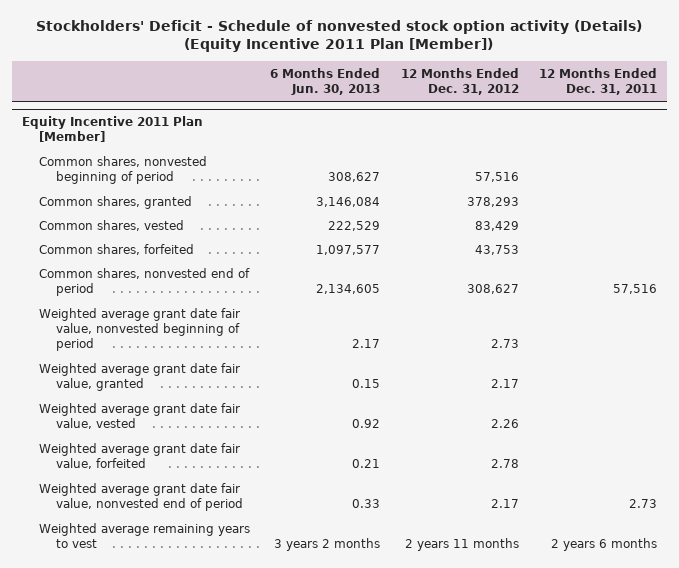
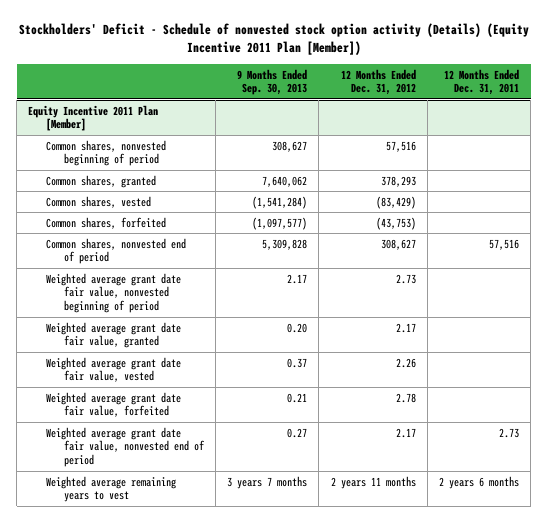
- | 6 Months Ended Jun. 30, 2013 | 12 Months Ended Dec. 31, 2012 | 12 Months Ended Dec. 31, 2011
+ | 9 Months Ended Sep. 30, 2013 | 12 Months Ended Dec. 31, 2012 | 12 Months Ended Dec. 31, 2011
@ Equity Incentive 2011 Plan [Member]
- Common shares, vested | 222,529 | 83,429 |
- Common shares, forfeited | 1,097,577 | 43,753 |
+ Common shares, vested | (1,541,284) | (83,429) |
+ Common shares, forfeited | (1,097,577) | (43,753) |

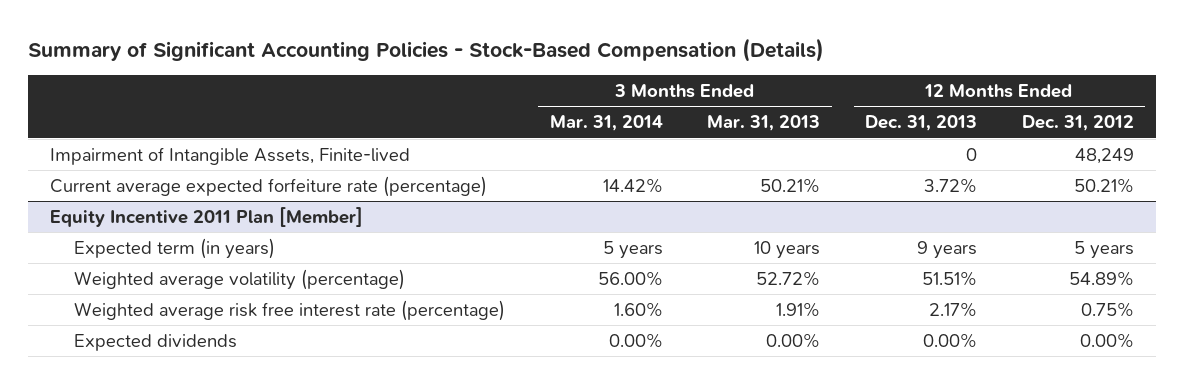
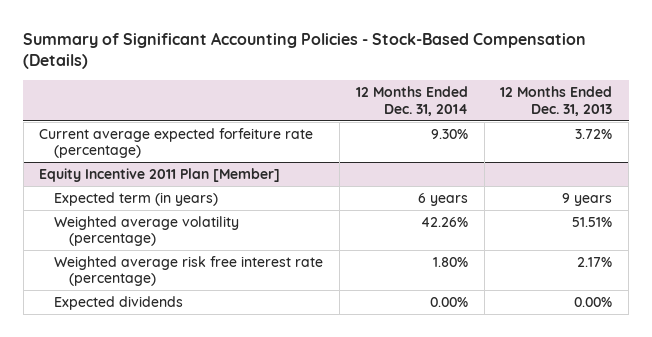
- | 3 Months Ended Mar. 31, 2014 | 3 Months Ended Mar. 31, 2013 | 12 Months Ended Dec. 31, 2013 | 12 Months Ended Dec. 31, 2012
+ | 12 Months Ended Dec. 31, 2014 | 12 Months Ended Dec. 31, 2013
- Impairment of Intangible Assets, Finite-lived | | | 0 | 48,249

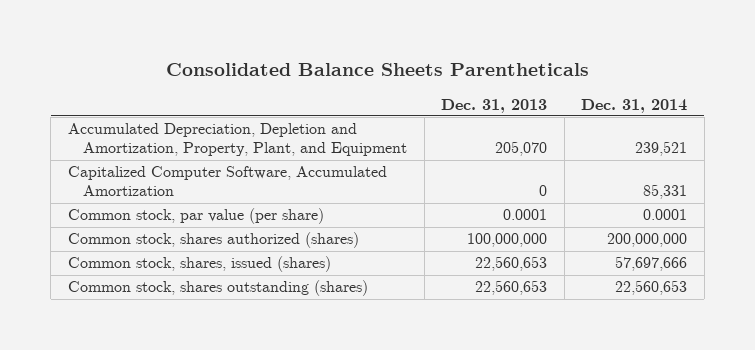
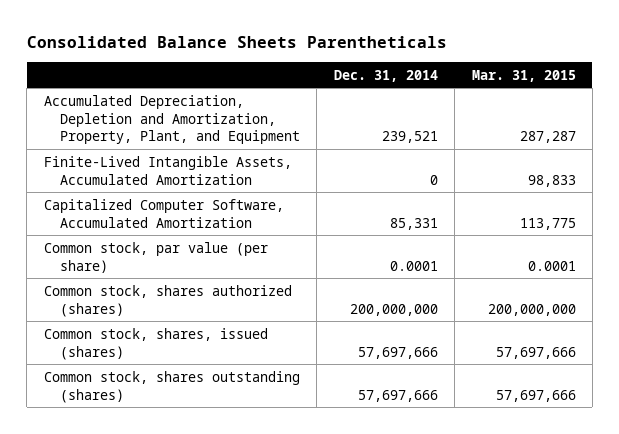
- | Dec. 31, 2013 | Dec. 31, 2014
+ | Dec. 31, 2014 | Mar. 31, 2015
+ Finite-Lived Intangible Assets, Accumulated Amortization | 0 | 98,833
- Common stock, shares outstanding (shares) | 22,560,653 | 22,560,653
+ Common stock, shares outstanding (shares) | 57,697,666 | 57,697,666

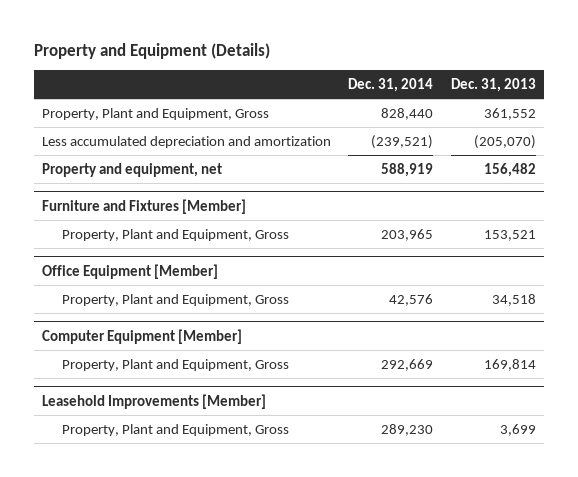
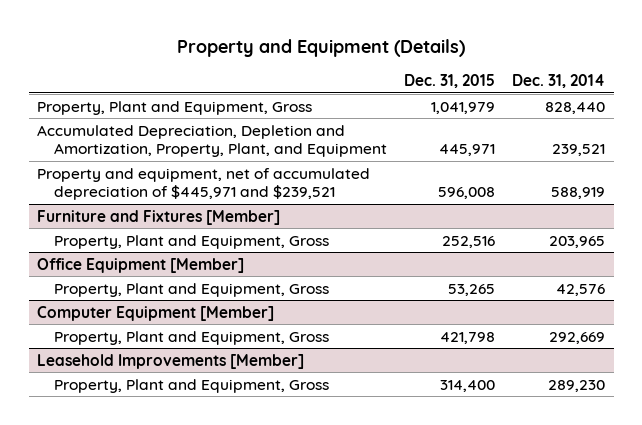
- | Dec. 31, 2014 | Dec. 31, 2013
+ | Dec. 31, 2015 | Dec. 31, 2014
- Less accumulated depreciation and amortization | (239,521) | (205,070)
- Property and equipment, net | 588,919 | 156,482
+ Accumulated Depreciation, Depletion and Amortization, Property, Plant, and Equipment | 445,971 | 239,521
+ Property and equipment, net of accumulated depreciation of $445,971 and $239,521 | 596,008 | 588,919

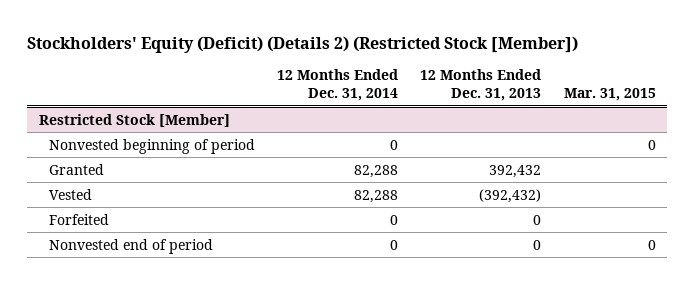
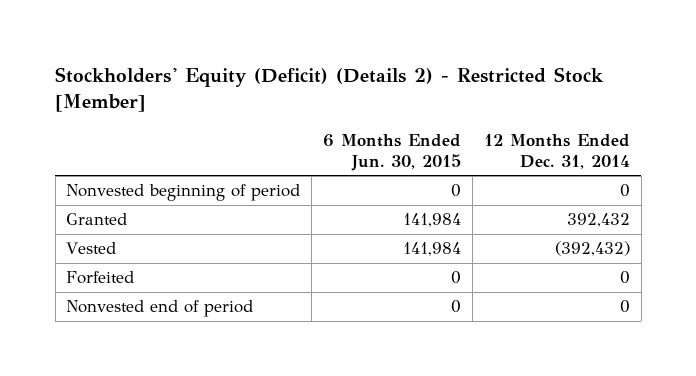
- Stockholders' Equity (Deficit) (Details 2) (Restricted Stock [Member])
+ Stockholders' Equity (Deficit) (Details 2) - Restricted Stock [Member]
- | 12 Months Ended Dec. 31, 2014 | 12 Months Ended Dec. 31, 2013 | Mar. 31, 2015
+ | 6 Months Ended Jun. 30, 2015 | 12 Months Ended Dec. 31, 2014
- Restricted Stock [Member]
- Granted | 82,288 | 392,432 |
- Vested | 82,288 | (392,432) |
+ Granted | 141,984 | 392,432
+ Vested | 141,984 | (392,432)

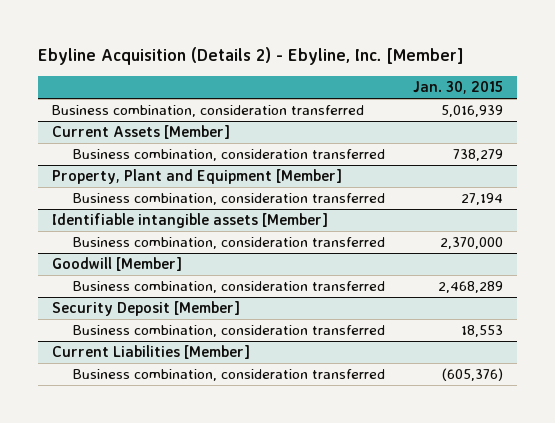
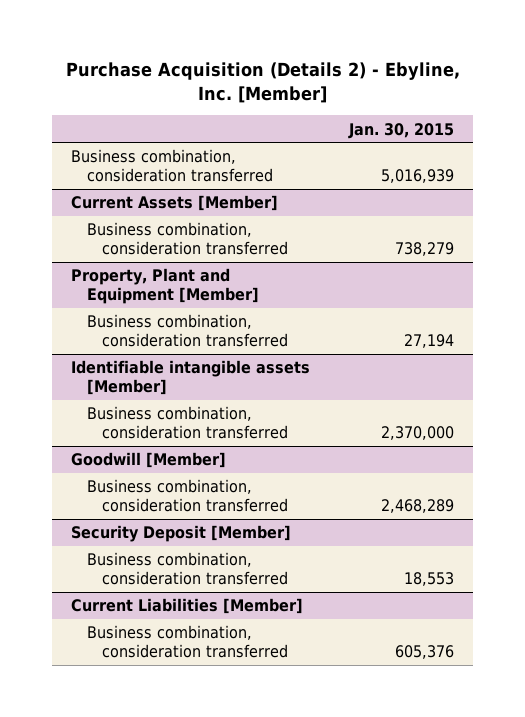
- Ebyline Acquisition (Details 2) - Ebyline, Inc. [Member]
+ Purchase Acquisition (Details 2) - Ebyline, Inc. [Member]
@ Current Liabilities [Member]
- Business combination, consideration transferred | (605,376)
+ Business combination, consideration transferred | 605,376

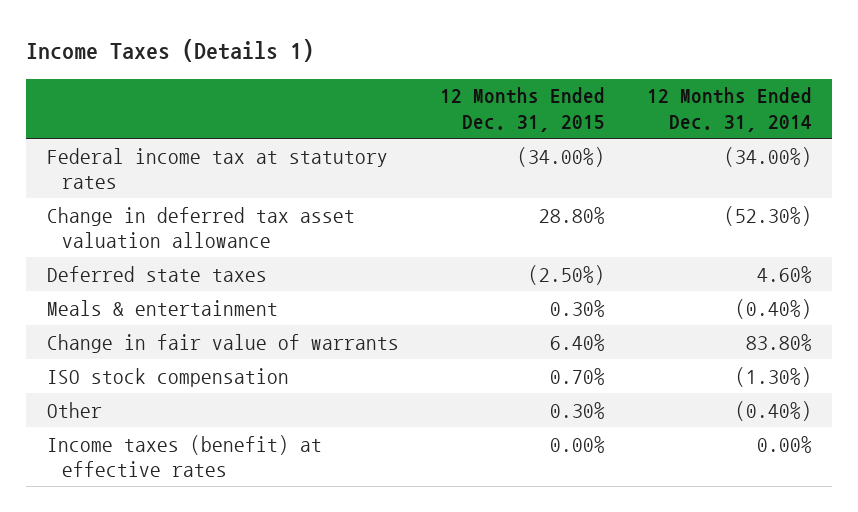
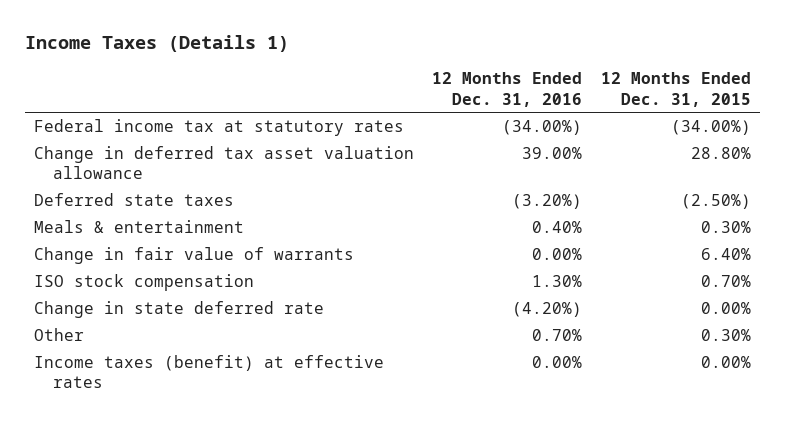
- | 12 Months Ended Dec. 31, 2015 | 12 Months Ended Dec. 31, 2014
+ | 12 Months Ended Dec. 31, 2016 | 12 Months Ended Dec. 31, 2015
+ Change in state deferred rate | (4.20%) | 0.00%

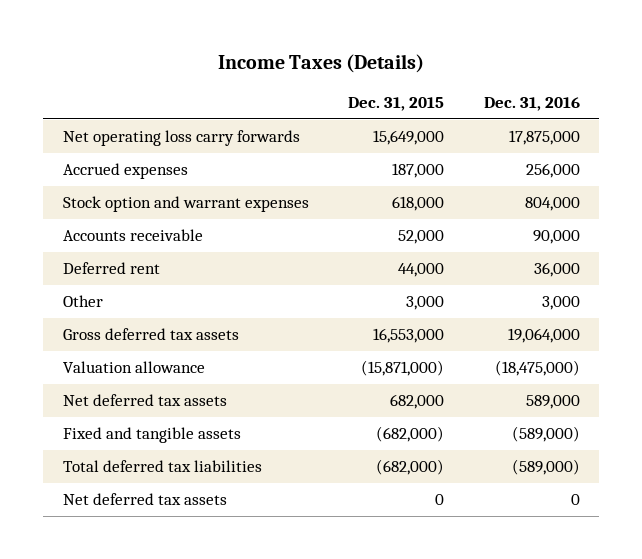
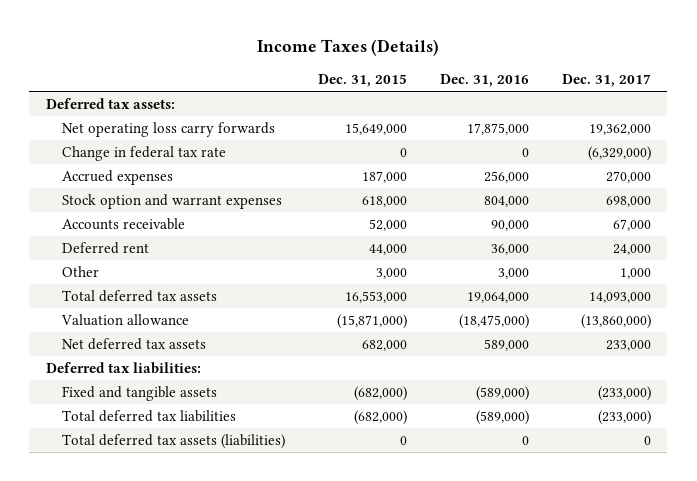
- | Dec. 31, 2015 | Dec. 31, 2016
+ | Dec. 31, 2015 | Dec. 31, 2016 | Dec. 31, 2017
+ Deferred tax assets:
+ Change in federal tax rate | 0 | 0 | (6,329,000)
- Gross deferred tax assets | 16,553,000 | 19,064,000
+ Total deferred tax assets | 16,553,000 | 19,064,000 | 14,093,000
+ Deferred tax liabilities:
- Net deferred tax assets | 0 | 0
+ Total deferred tax assets (liabilities) | 0 | 0 | 0

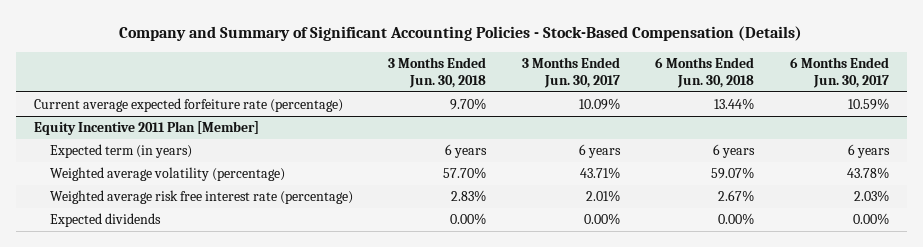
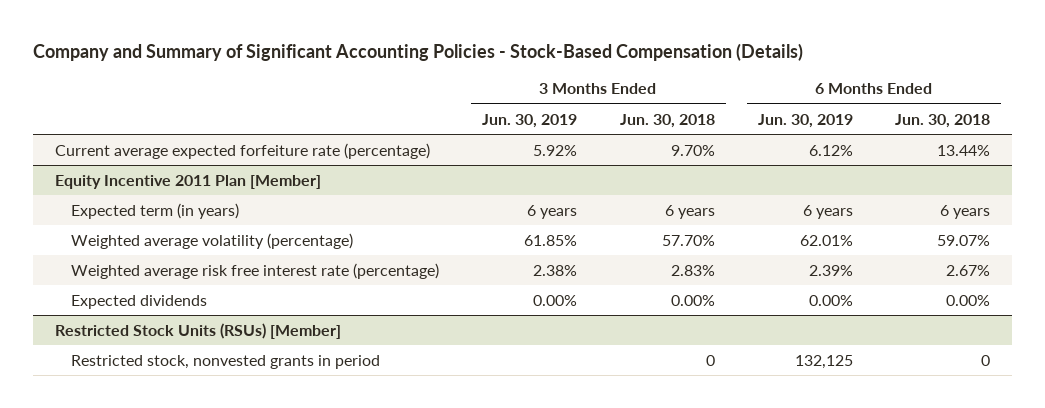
- | 3 Months Ended Jun. 30, 2018 | 3 Months Ended Jun. 30, 2017 | 6 Months Ended Jun. 30, 2018 | 6 Months Ended Jun. 30, 2017
+ | 3 Months Ended Jun. 30, 2019 | 3 Months Ended Jun. 30, 2018 | 6 Months Ended Jun. 30, 2019 | 6 Months Ended Jun. 30, 2018
+ Restricted Stock Units (RSUs) [Member]
+ Restricted stock, nonvested grants in period | | 0 | 132,125 | 0

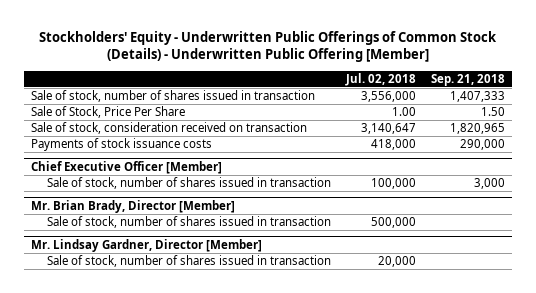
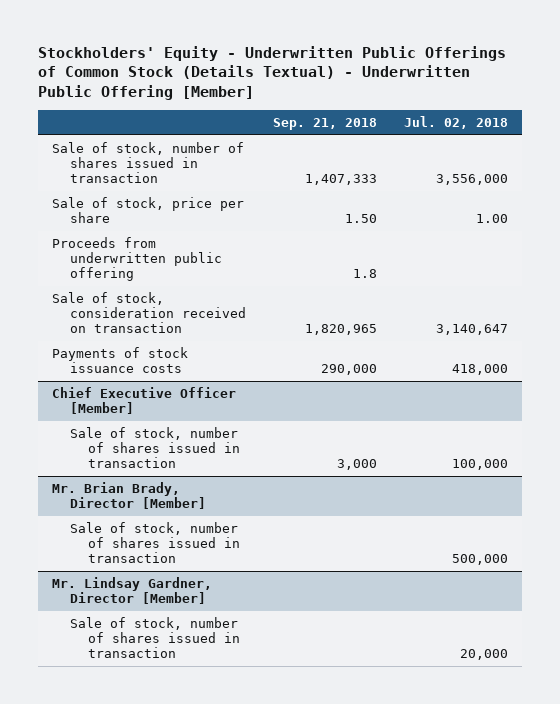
- Stockholders' Equity - Underwritten Public Offerings of Common Stock (Details) - Underwritten Public Offering [Member]
+ Stockholders' Equity - Underwritten Public Offerings of Common Stock (Details Textual) - Underwritten Public Offering [Member]
- | Jul. 02, 2018 | Sep. 21, 2018
+ | Sep. 21, 2018 | Jul. 02, 2018
- Sale of Stock, Price Per Share | 1.00 | 1.50
+ Sale of stock, price per share | 1.50 | 1.00
+ Proceeds from underwritten public offering | 1.8 |

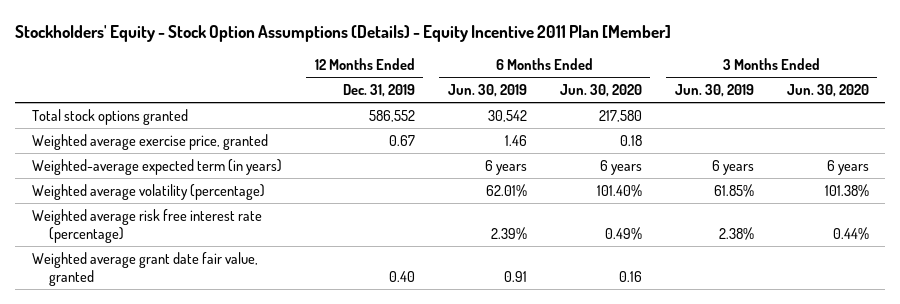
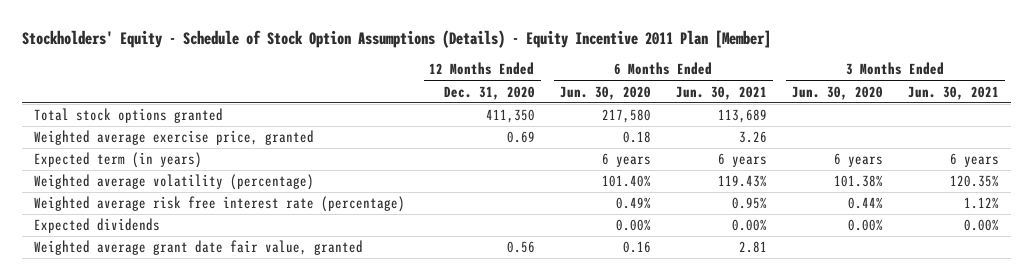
- Stockholders' Equity - Stock Option Assumptions (Details) - Equity Incentive 2011 Plan [Member]
+ Stockholders' Equity - Schedule of Stock Option Assumptions (Details) - Equity Incentive 2011 Plan [Member]
- | 12 Months Ended Dec. 31, 2019 | 6 Months Ended Jun. 30, 2019 | 6 Months Ended Jun. 30, 2020 | 3 Months Ended Jun. 30, 2019 | 3 Months Ended Jun. 30, 2020
+ | 12 Months Ended Dec. 31, 2020 | 6 Months Ended Jun. 30, 2020 | 6 Months Ended Jun. 30, 2021 | 3 Months Ended Jun. 30, 2020 | 3 Months Ended Jun. 30, 2021
- Weighted-average expected term (in years) | | 6 years | 6 years | 6 years | 6 years
+ Expected term (in years) | | 6 years | 6 years | 6 years | 6 years
+ Expected dividends | | 0.00% | 0.00% | 0.00% | 0.00%

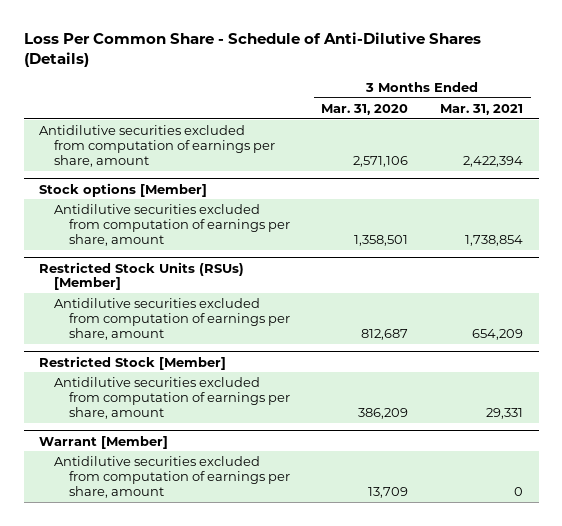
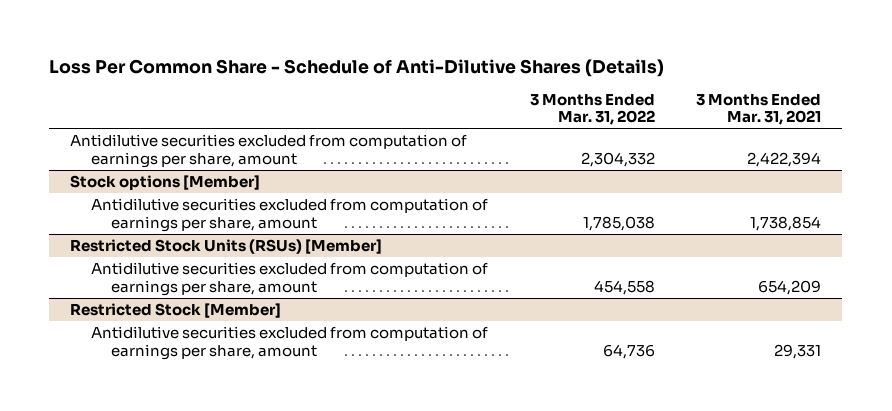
- | 3 Months Ended Mar. 31, 2020 | 3 Months Ended Mar. 31, 2021
+ | 3 Months Ended Mar. 31, 2022 | 3 Months Ended Mar. 31, 2021
- Warrant [Member]
- Antidilutive securities excluded from computation of earnings per share, amount | 13,709 | 0

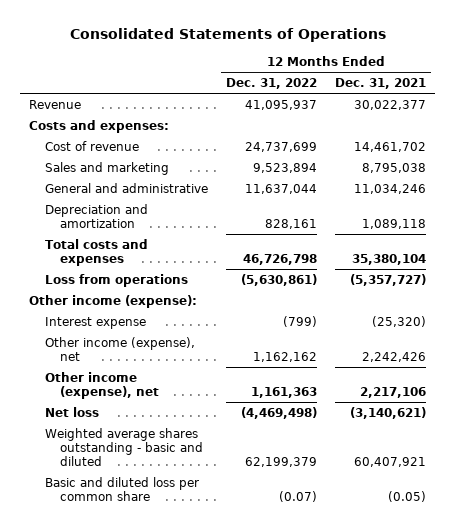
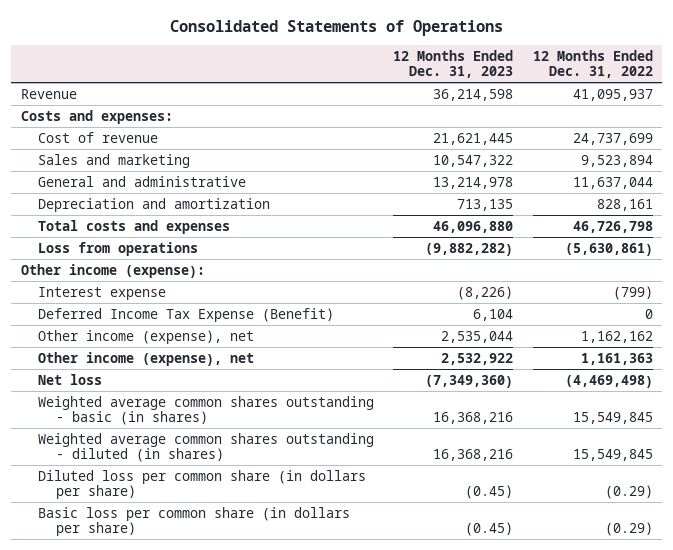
- | 12 Months Ended Dec. 31, 2022 | 12 Months Ended Dec. 31, 2021
+ | 12 Months Ended Dec. 31, 2023 | 12 Months Ended Dec. 31, 2022
+ Deferred Income Tax Expense (Benefit) | 6,104 | 0
- Weighted average shares outstanding - basic and diluted | 62,199,379 | 60,407,921
- Basic and diluted loss per common share | (0.07) | (0.05)
+ Weighted average common shares outstanding - basic (in shares) | 16,368,216 | 15,549,845
+ Weighted average common shares outstanding - diluted (in shares) | 16,368,216 | 15,549,845
+ Diluted loss per common share (in dollars per share) | (0.45) | (0.29)
+ Basic loss per common share (in dollars per share) | (0.45) | (0.29)

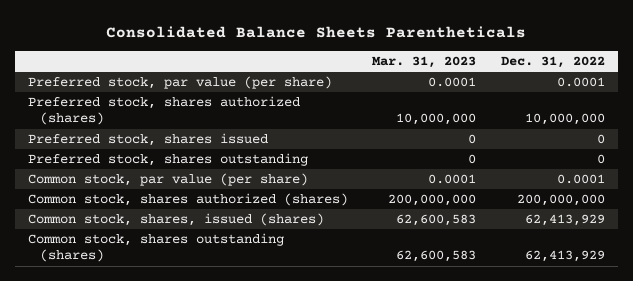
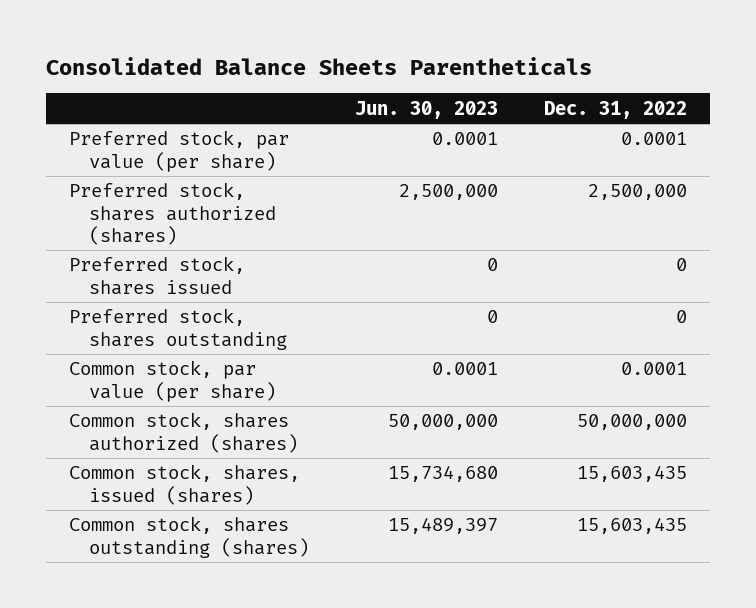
- | Mar. 31, 2023 | Dec. 31, 2022
+ | Jun. 30, 2023 | Dec. 31, 2022
- Preferred stock, shares authorized (shares) | 10,000,000 | 10,000,000
+ Preferred stock, shares authorized (shares) | 2,500,000 | 2,500,000
- Common stock, shares authorized (shares) | 200,000,000 | 200,000,000
- Common stock, shares, issued (shares) | 62,600,583 | 62,413,929
- Common stock, shares outstanding (shares) | 62,600,583 | 62,413,929
+ Common stock, shares authorized (shares) | 50,000,000 | 50,000,000
+ Common stock, shares, issued (shares) | 15,734,680 | 15,603,435
+ Common stock, shares outstanding (shares) | 15,489,397 | 15,603,435

